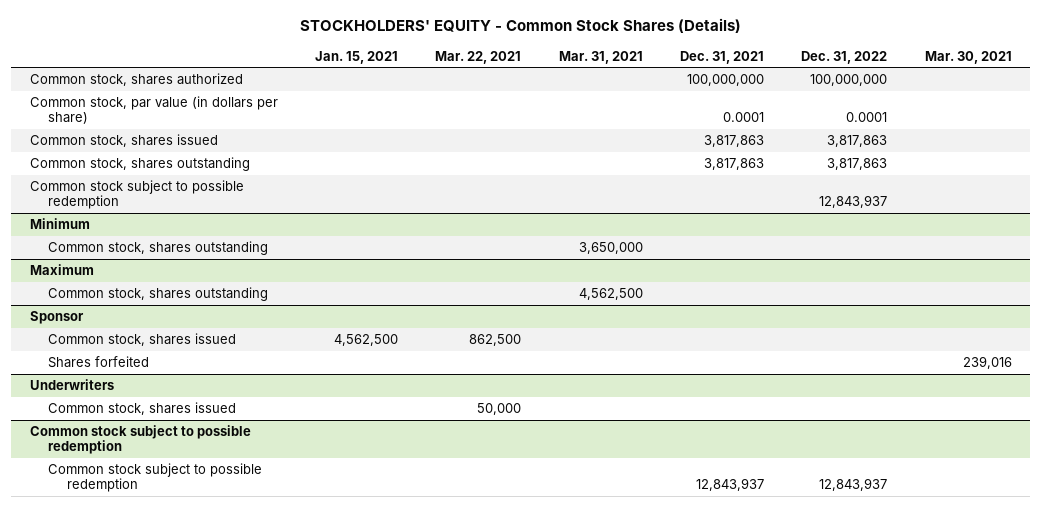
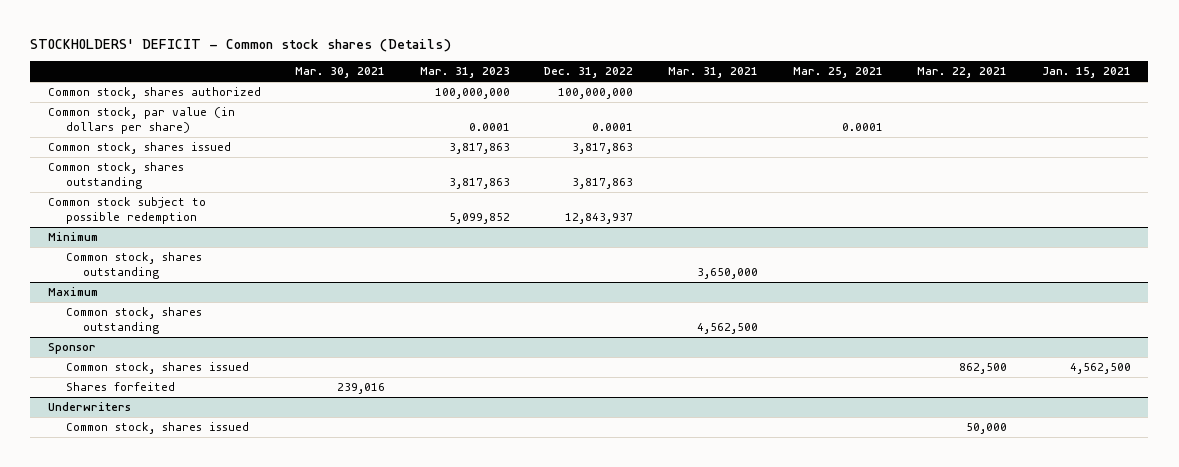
- STOCKHOLDERS' EQUITY - Common Stock Shares (Details)
+ STOCKHOLDERS' DEFICIT - Common stock shares (Details)
- | Jan. 15, 2021 | Mar. 22, 2021 | Mar. 31, 2021 | Dec. 31, 2021 | Dec. 31, 2022 | Mar. 30, 2021
+ | Mar. 30, 2021 | Mar. 31, 2023 | Dec. 31, 2022 | Mar. 31, 2021 | Mar. 25, 2021 | Mar. 22, 2021 | Jan. 15, 2021
- Common stock subject to possible redemption
- Common stock subject to possible redemption | | | | 12,843,937 | 12,843,937 |

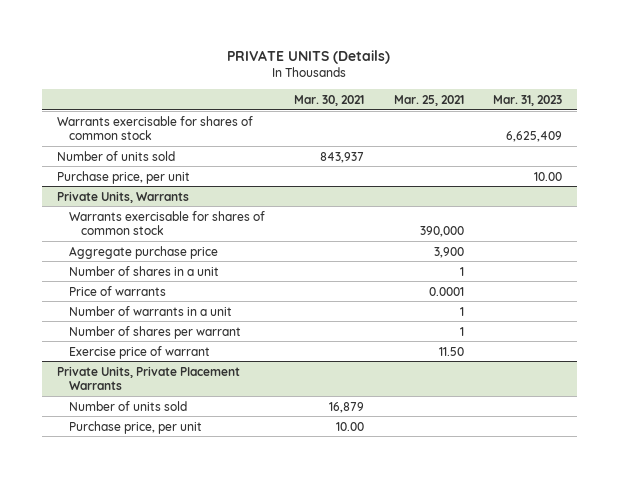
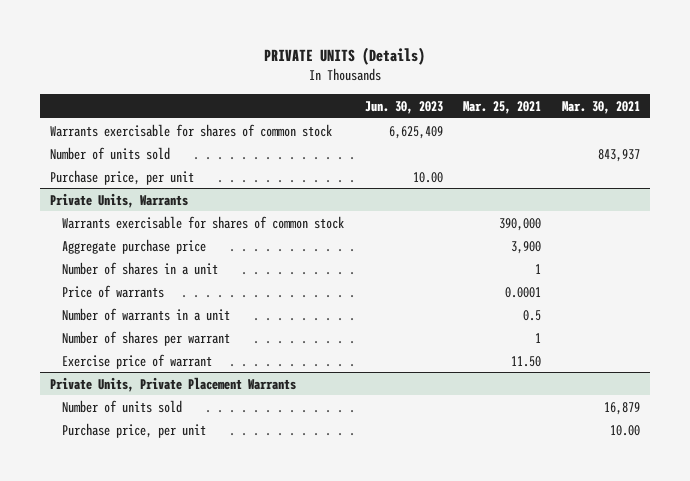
- | Mar. 30, 2021 | Mar. 25, 2021 | Mar. 31, 2023
+ | Jun. 30, 2023 | Mar. 25, 2021 | Mar. 30, 2021
@ Private Units, Warrants
- Number of warrants in a unit | | 1 |
+ Number of warrants in a unit | | 0.5 |

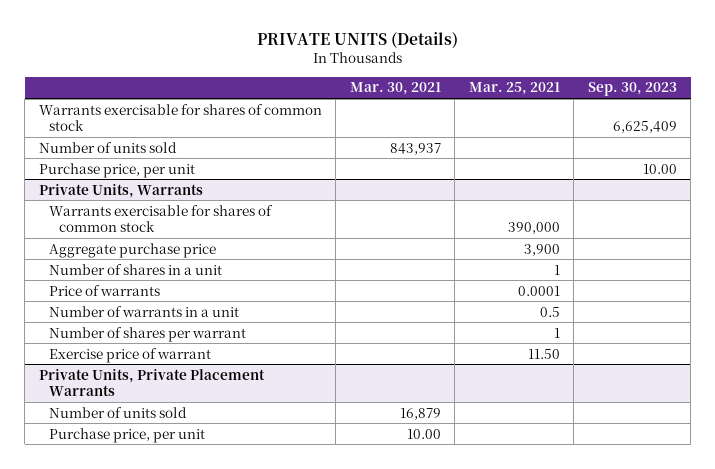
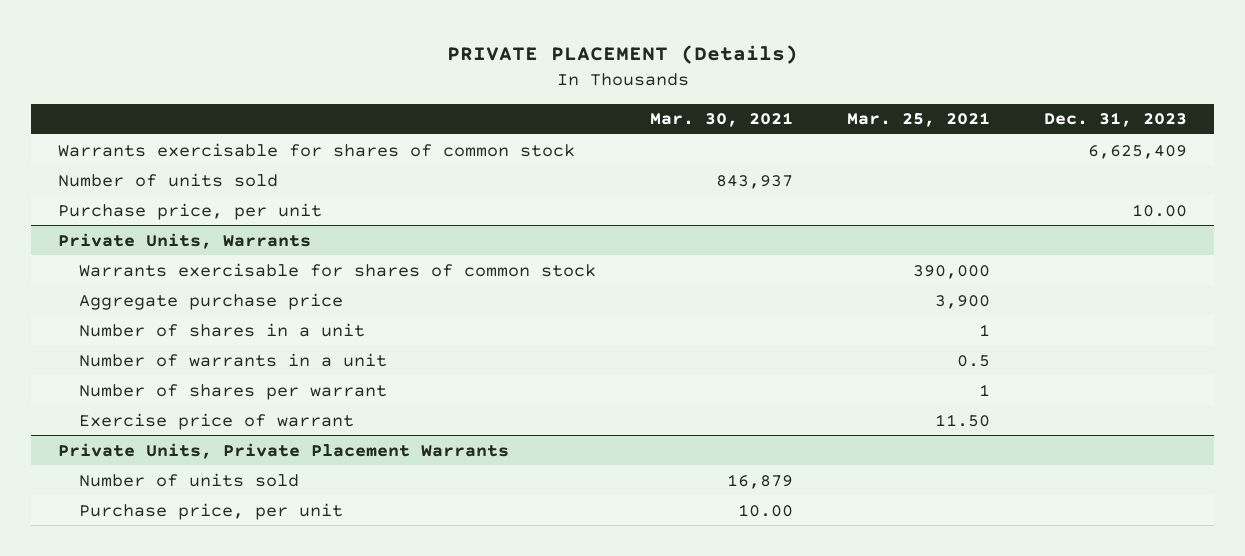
- PRIVATE UNITS (Details)
+ PRIVATE PLACEMENT (Details)
- | Mar. 30, 2021 | Mar. 25, 2021 | Sep. 30, 2023
+ | Mar. 30, 2021 | Mar. 25, 2021 | Dec. 31, 2023
@ Private Units, Warrants
- Price of warrants | | 0.0001 |

